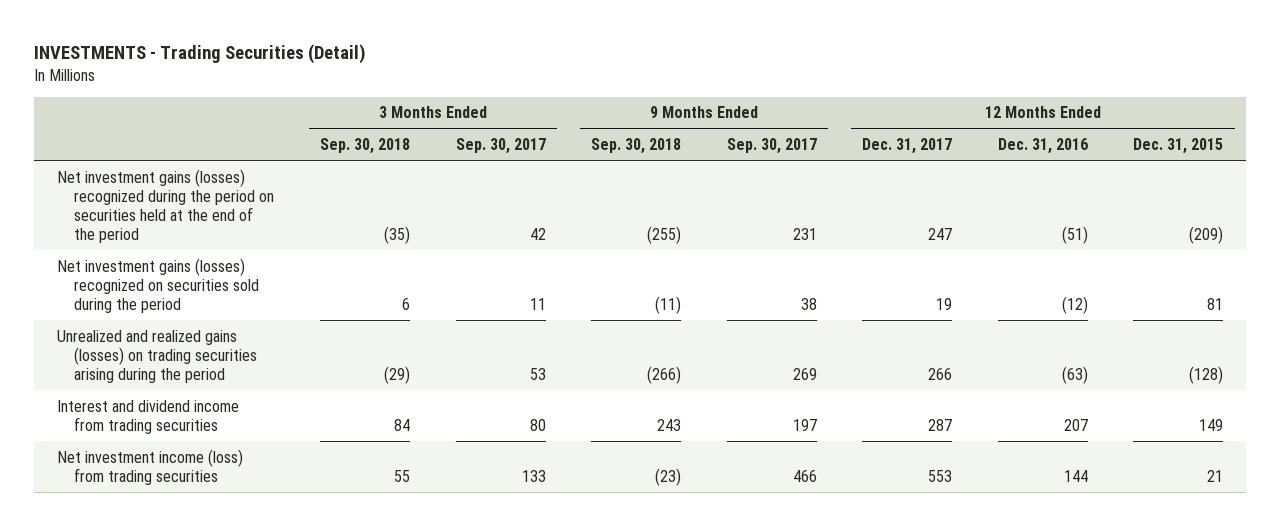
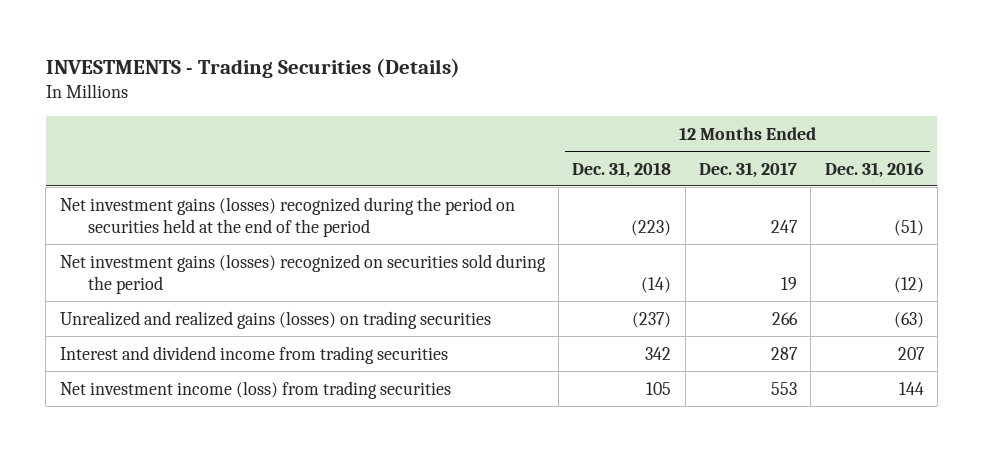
- INVESTMENTS - Trading Securities (Detail)
+ INVESTMENTS - Trading Securities (Details)
- | 3 Months Ended Sep. 30, 2018 | 3 Months Ended Sep. 30, 2017 | 9 Months Ended Sep. 30, 2018 | 9 Months Ended Sep. 30, 2017 | 12 Months Ended Dec. 31, 2017 | 12 Months Ended Dec. 31, 2016 | 12 Months Ended Dec. 31, 2015
+ | 12 Months Ended Dec. 31, 2018 | 12 Months Ended Dec. 31, 2017 | 12 Months Ended Dec. 31, 2016
- Unrealized and realized gains (losses) on trading securities arising during the period | (29) | 53 | (266) | 269 | 266 | (63) | (128)
+ Unrealized and realized gains (losses) on trading securities | (237) | 266 | (63)

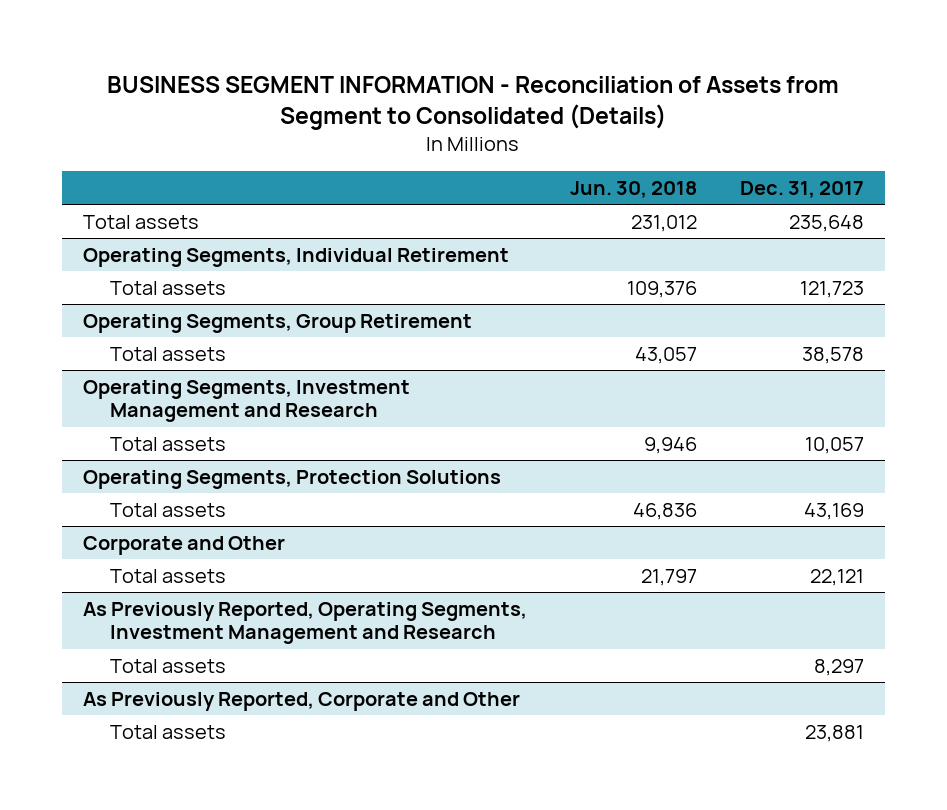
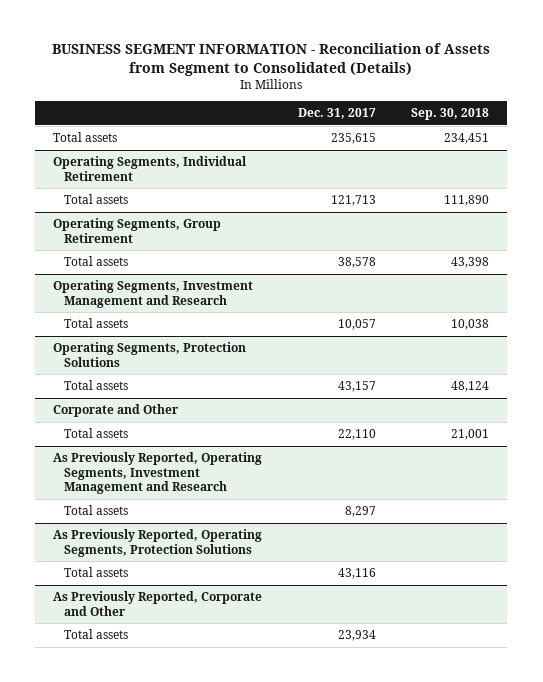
- | Jun. 30, 2018 | Dec. 31, 2017
+ | Dec. 31, 2017 | Sep. 30, 2018
- Total assets | 231,012 | 235,648
+ Total assets | 235,615 | 234,451
@ Operating Segments, Individual Retirement
- Total assets | 109,376 | 121,723
+ Total assets | 121,713 | 111,890
@ Operating Segments, Protection Solutions
- Total assets | 46,836 | 43,169
+ Total assets | 43,157 | 48,124
@ Corporate and Other
- Total assets | 21,797 | 22,121
+ Total assets | 22,110 | 21,001
+ As Previously Reported, Operating Segments, Protection Solutions
+ Total assets | 43,116 |
@ As Previously Reported, Corporate and Other
- Total assets | | 23,881
+ Total assets | 23,934 |

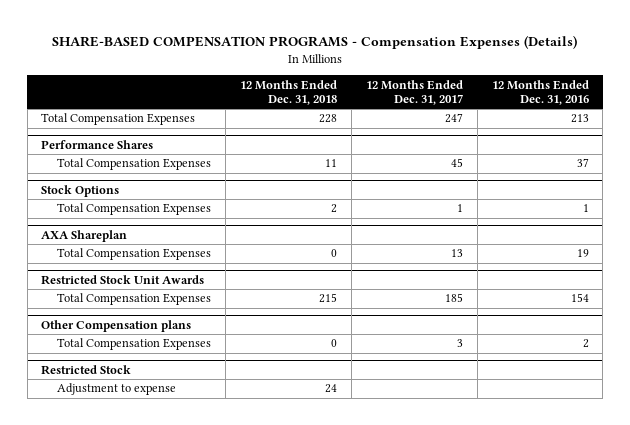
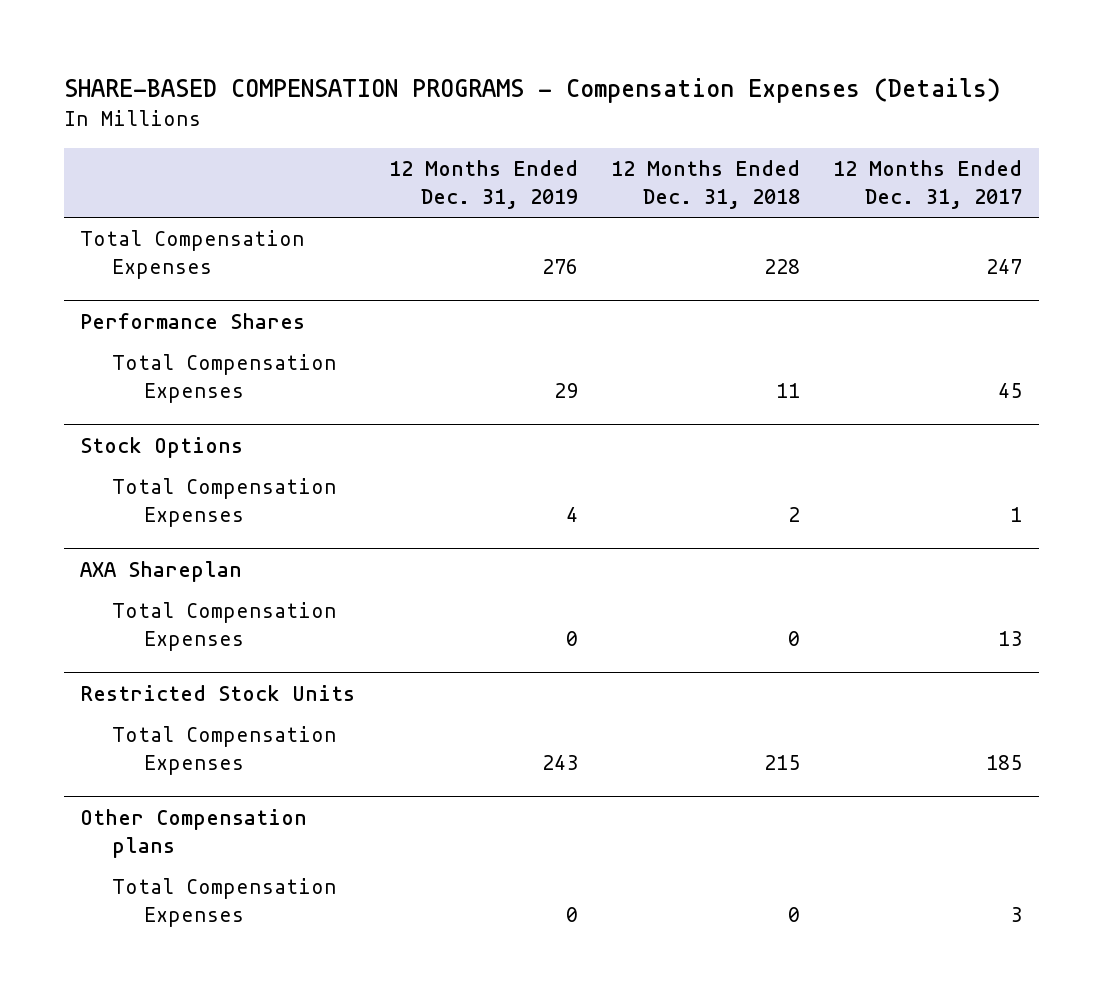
- | 12 Months Ended Dec. 31, 2018 | 12 Months Ended Dec. 31, 2017 | 12 Months Ended Dec. 31, 2016
+ | 12 Months Ended Dec. 31, 2019 | 12 Months Ended Dec. 31, 2018 | 12 Months Ended Dec. 31, 2017
- Restricted Stock Unit Awards
+ Restricted Stock Units
- Restricted Stock
- Adjustment to expense | 24 | |

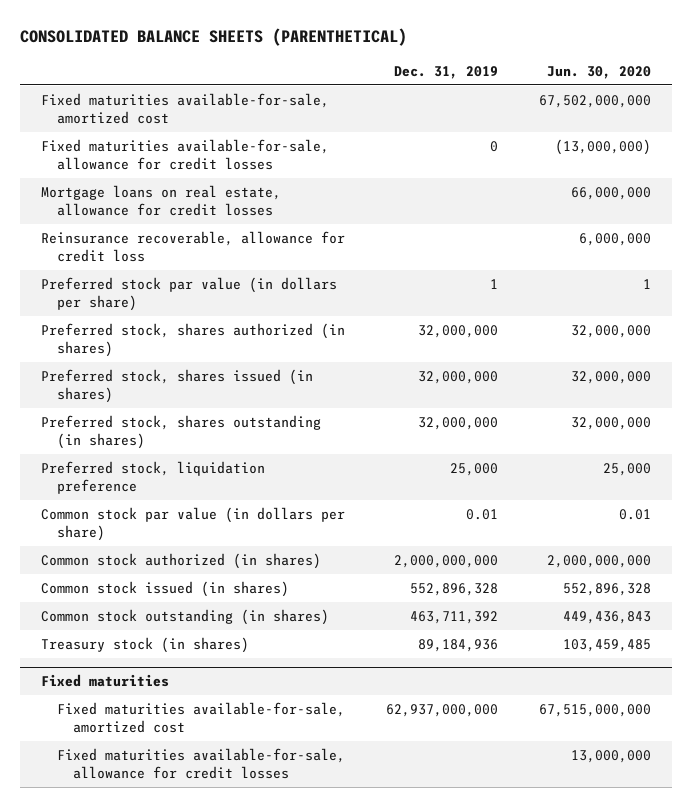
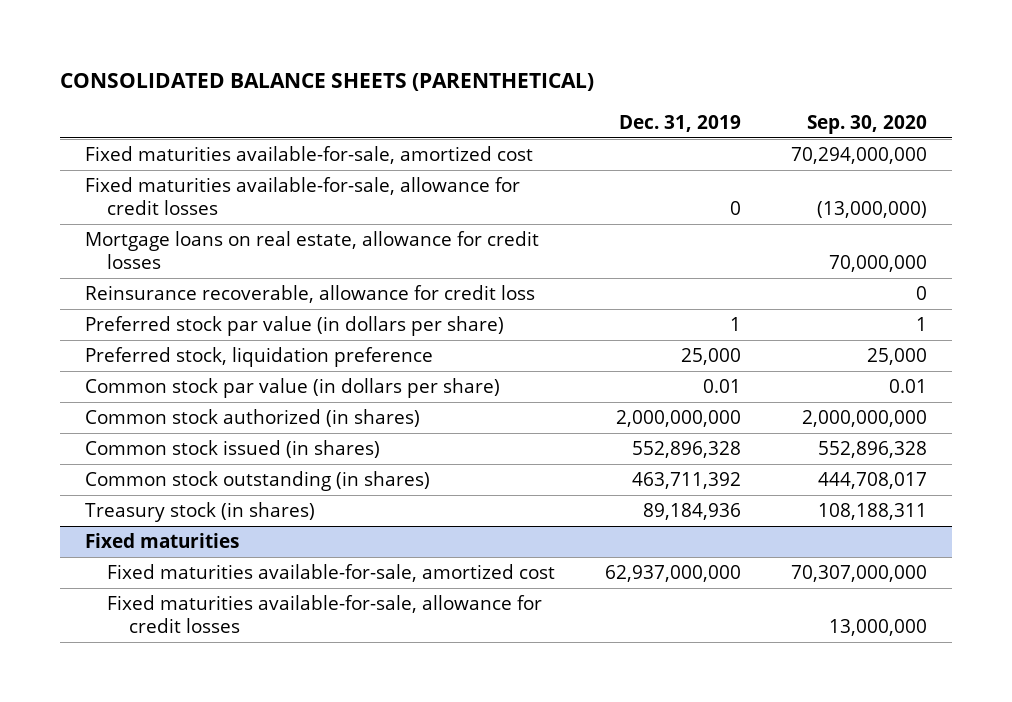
- | Dec. 31, 2019 | Jun. 30, 2020
+ | Dec. 31, 2019 | Sep. 30, 2020
- Preferred stock, shares authorized (in shares) | 32,000,000 | 32,000,000
- Preferred stock, shares issued (in shares) | 32,000,000 | 32,000,000
- Preferred stock, shares outstanding (in shares) | 32,000,000 | 32,000,000

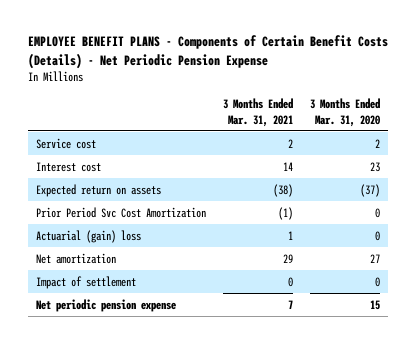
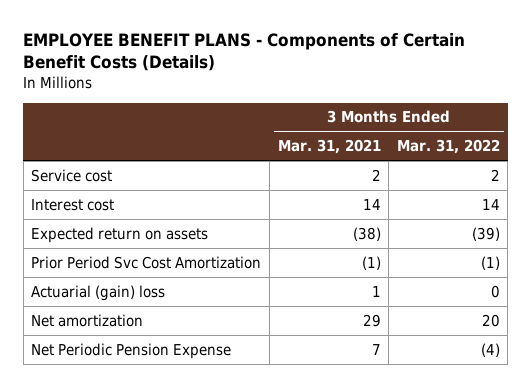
- EMPLOYEE BENEFIT PLANS - Components of Certain Benefit Costs (Details) - Net Periodic Pension Expense
+ EMPLOYEE BENEFIT PLANS - Components of Certain Benefit Costs (Details)
- | 3 Months Ended Mar. 31, 2021 | 3 Months Ended Mar. 31, 2020
+ | 3 Months Ended Mar. 31, 2021 | 3 Months Ended Mar. 31, 2022
- Impact of settlement | 0 | 0
- Net periodic pension expense | 7 | 15
+ Net Periodic Pension Expense | 7 | (4)

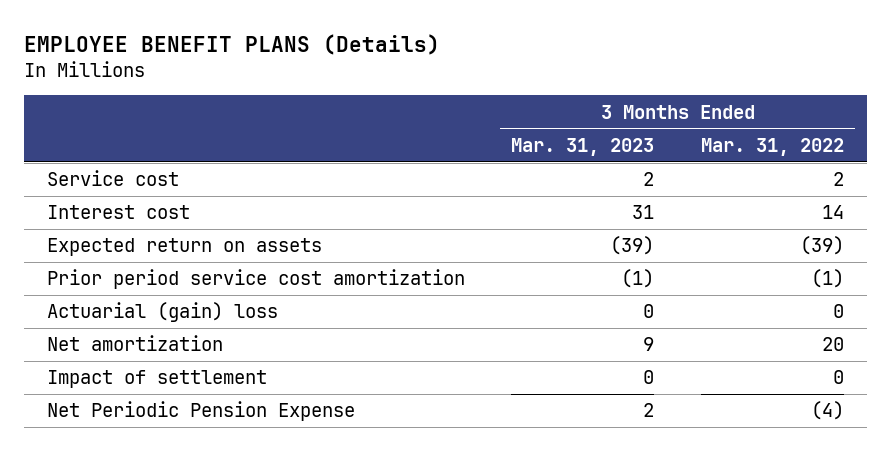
- EMPLOYEE BENEFIT PLANS - Components of Certain Benefit Costs (Details)
+ EMPLOYEE BENEFIT PLANS (Details)
- | 3 Months Ended Mar. 31, 2021 | 3 Months Ended Mar. 31, 2022
+ | 3 Months Ended Mar. 31, 2023 | 3 Months Ended Mar. 31, 2022
- Prior Period Svc Cost Amortization | (1) | (1)
+ Prior period service cost amortization | (1) | (1)
+ Impact of settlement | 0 | 0

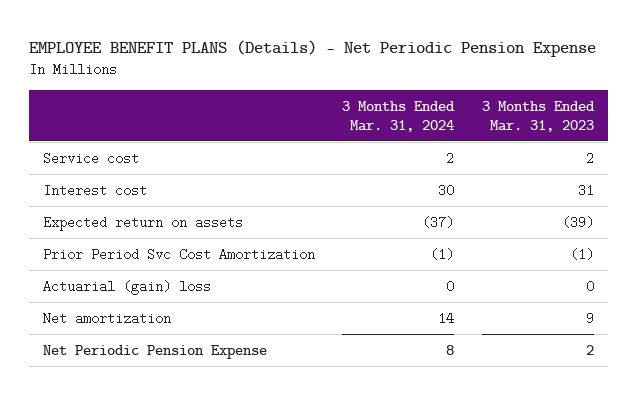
- EMPLOYEE BENEFIT PLANS (Details)
+ EMPLOYEE BENEFIT PLANS (Details) - Net Periodic Pension Expense
- | 3 Months Ended Mar. 31, 2023 | 3 Months Ended Mar. 31, 2022
+ | 3 Months Ended Mar. 31, 2024 | 3 Months Ended Mar. 31, 2023
- Prior period service cost amortization | (1) | (1)
+ Prior Period Svc Cost Amortization | (1) | (1)
- Impact of settlement | 0 | 0

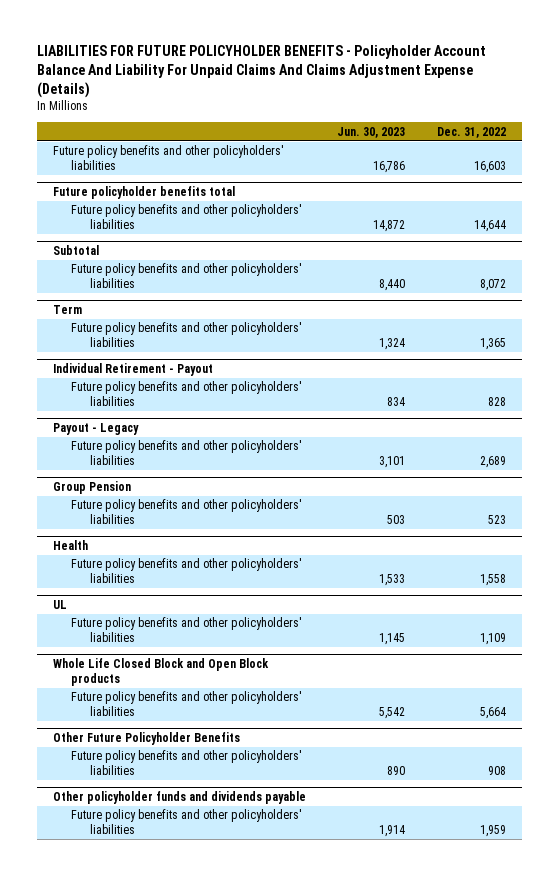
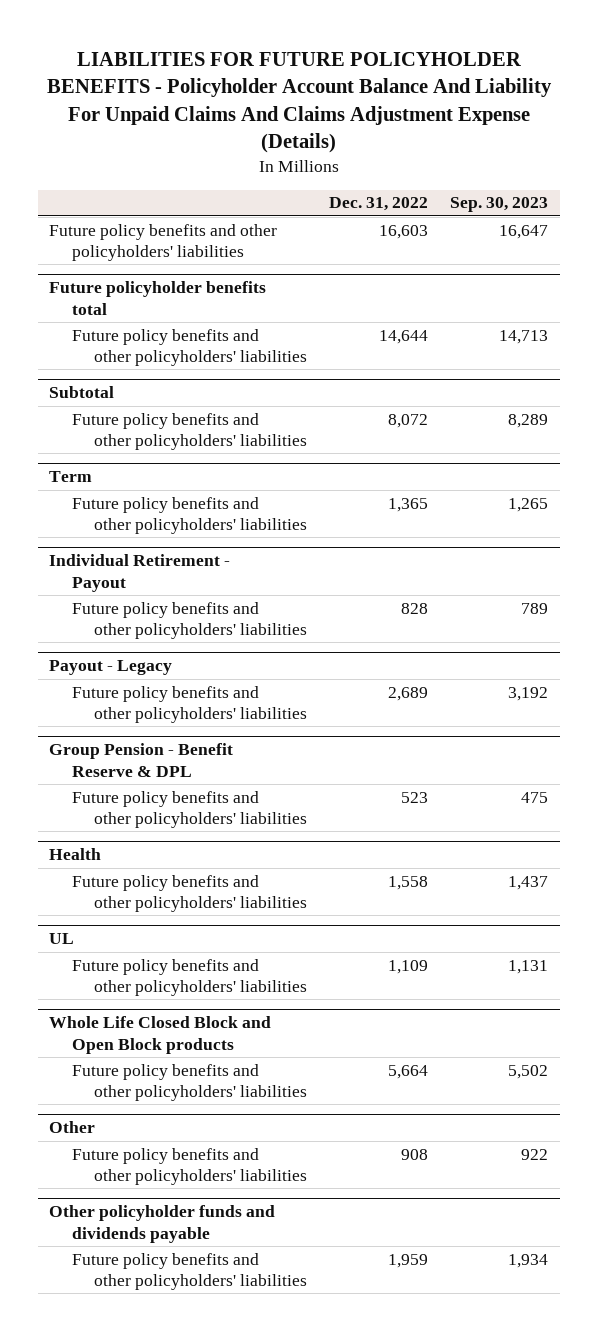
- | Jun. 30, 2023 | Dec. 31, 2022
+ | Dec. 31, 2022 | Sep. 30, 2023
- Group Pension
+ Group Pension - Benefit Reserve & DPL
- Other Future Policyholder Benefits
+ Other

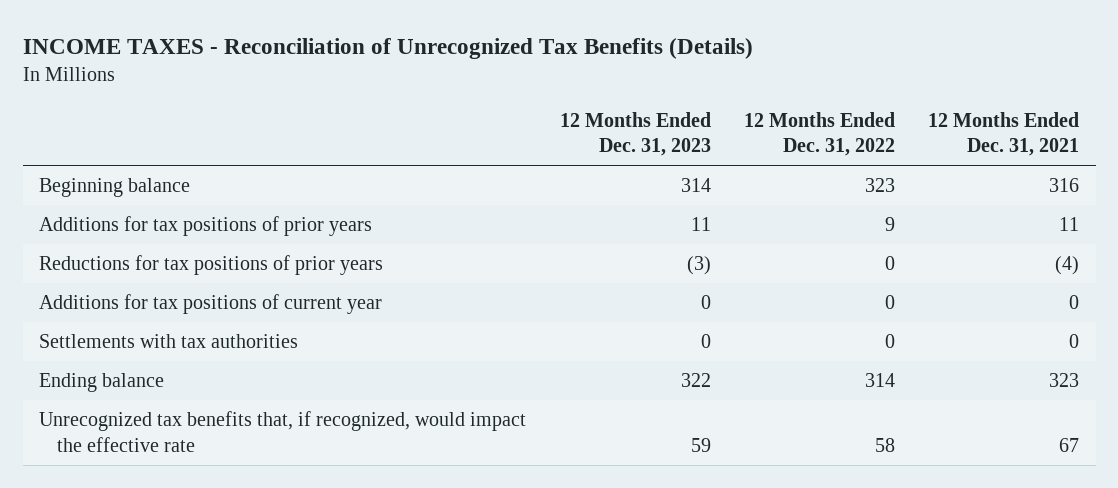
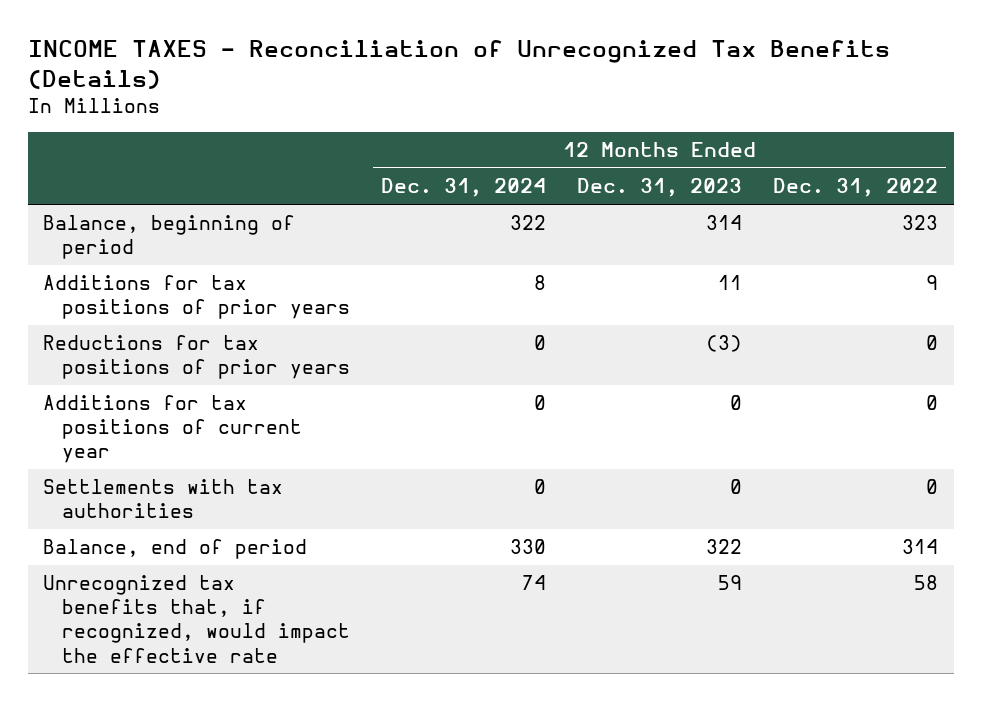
- | 12 Months Ended Dec. 31, 2023 | 12 Months Ended Dec. 31, 2022 | 12 Months Ended Dec. 31, 2021
+ | 12 Months Ended Dec. 31, 2024 | 12 Months Ended Dec. 31, 2023 | 12 Months Ended Dec. 31, 2022
- Beginning balance | 314 | 323 | 316
+ Balance, beginning of period | 322 | 314 | 323
- Ending balance | 322 | 314 | 323
+ Balance, end of period | 330 | 322 | 314

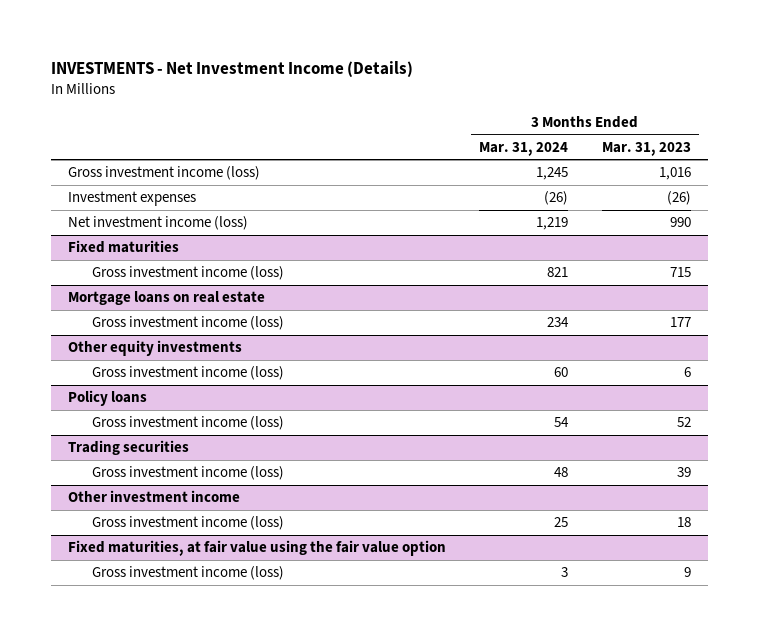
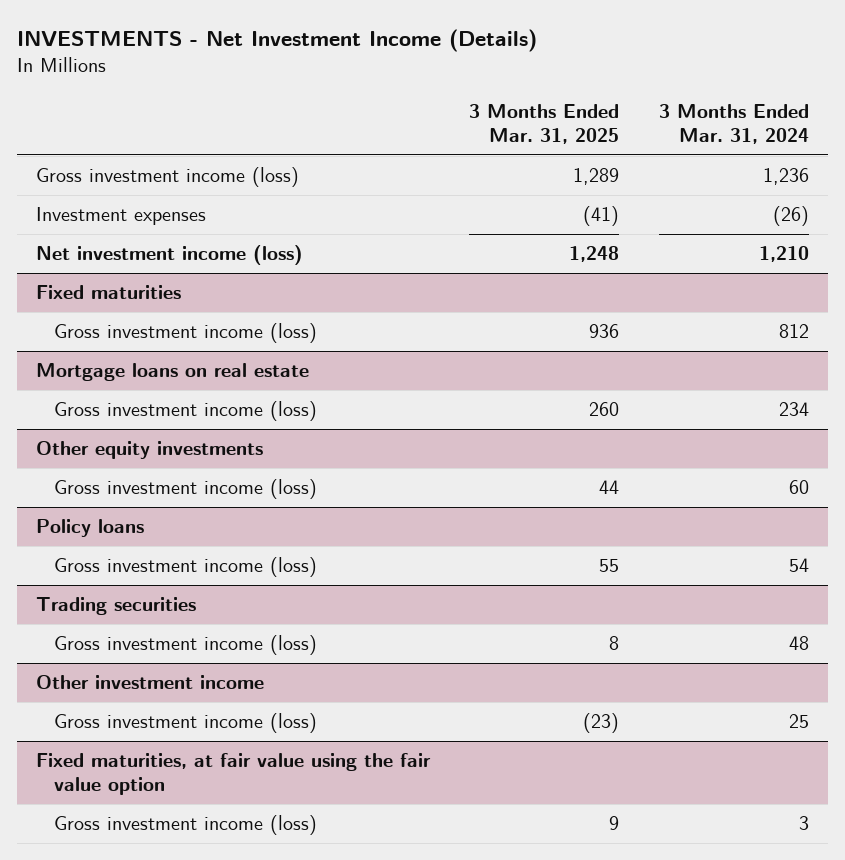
- | 3 Months Ended Mar. 31, 2024 | 3 Months Ended Mar. 31, 2023
+ | 3 Months Ended Mar. 31, 2025 | 3 Months Ended Mar. 31, 2024
- Gross investment income (loss) | 1,245 | 1,016
+ Gross investment income (loss) | 1,289 | 1,236
- Net investment income (loss) | 1,219 | 990
+ Net investment income (loss) | 1,248 | 1,210
@ Fixed maturities
- Gross investment income (loss) | 821 | 715
+ Gross investment income (loss) | 936 | 812

